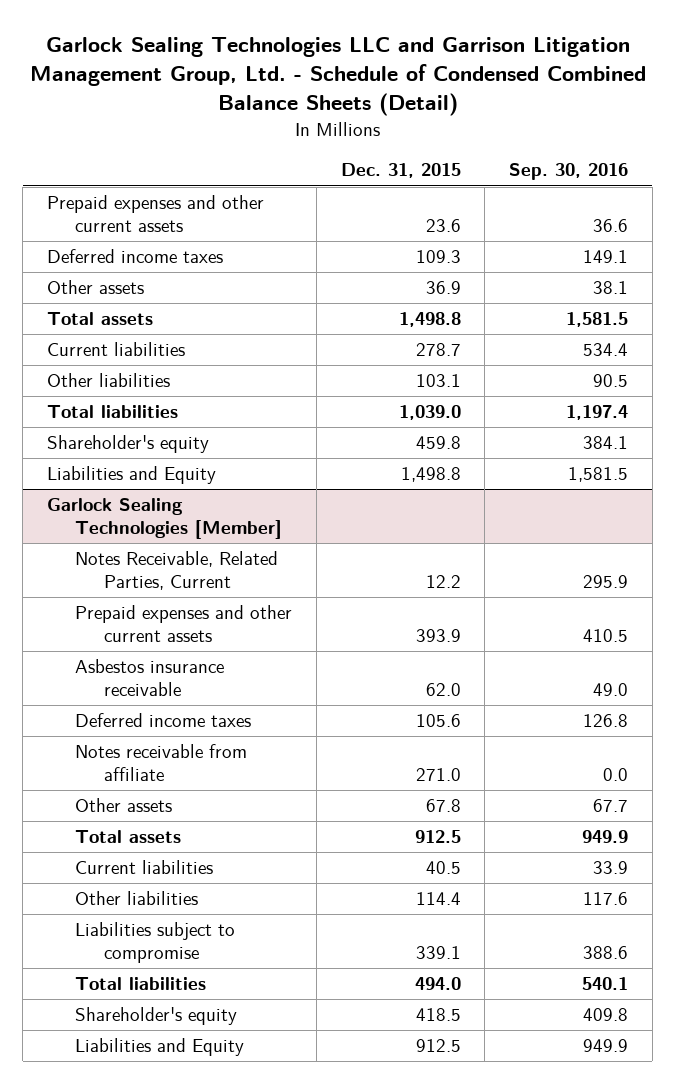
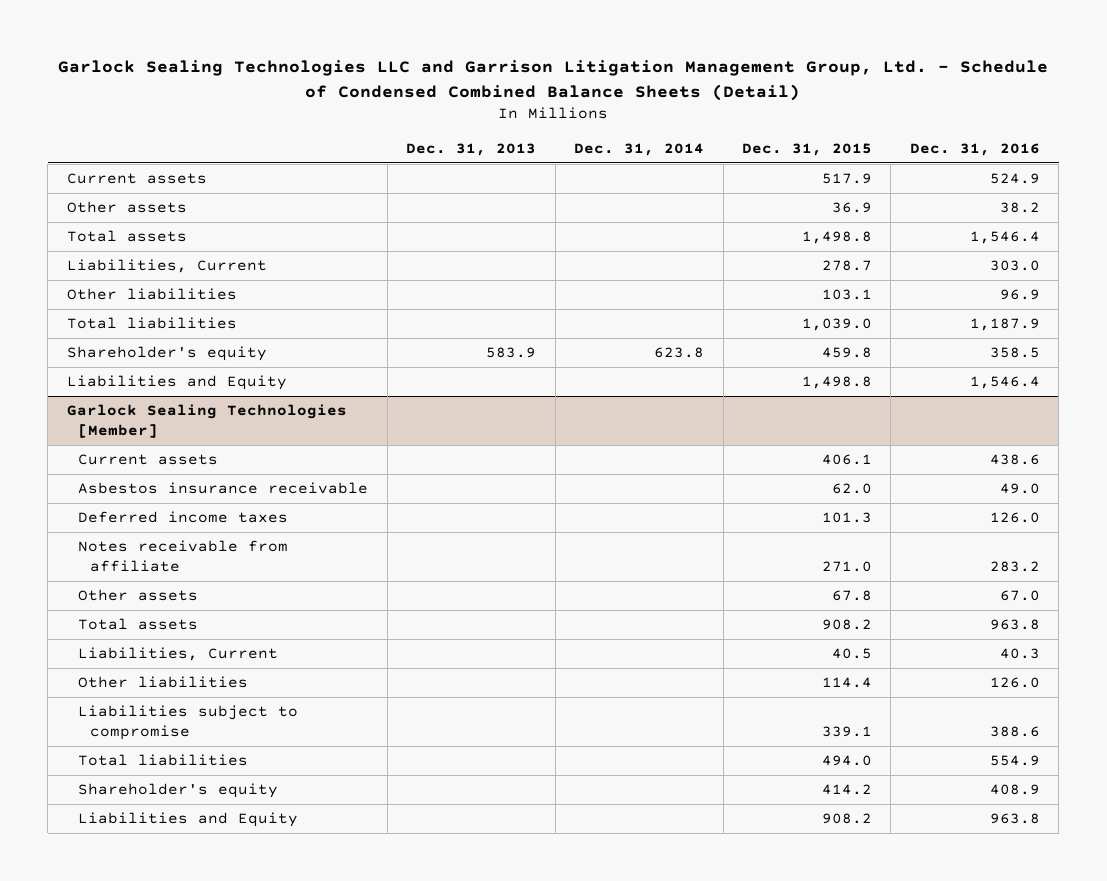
- | Dec. 31, 2015 | Sep. 30, 2016
+ | Dec. 31, 2013 | Dec. 31, 2014 | Dec. 31, 2015 | Dec. 31, 2016
- Prepaid expenses and other current assets | 23.6 | 36.6
- Deferred income taxes | 109.3 | 149.1
+ Current assets | | | 517.9 | 524.9
- Current liabilities | 278.7 | 534.4
+ Liabilities, Current | | | 278.7 | 303.0
@ Garlock Sealing Technologies [Member]
- Notes Receivable, Related Parties, Current | 12.2 | 295.9
- Prepaid expenses and other current assets | 393.9 | 410.5
+ Current assets | | | 406.1 | 438.6
- Deferred income taxes | 105.6 | 126.8
+ Deferred income taxes | | | 101.3 | 126.0
- Total assets | 912.5 | 949.9
- Current liabilities | 40.5 | 33.9
+ Total assets | | | 908.2 | 963.8
+ Liabilities, Current | | | 40.5 | 40.3
- Shareholder's equity | 418.5 | 409.8
- Liabilities and Equity | 912.5 | 949.9
+ Shareholder's equity | | | 414.2 | 408.9
+ Liabilities and Equity | | | 908.2 | 963.8

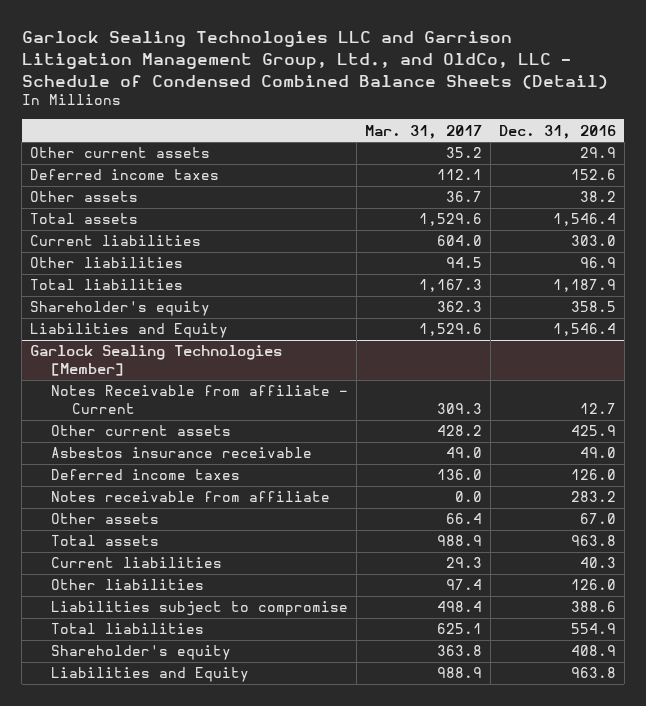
- Garlock Sealing Technologies LLC and Garrison Litigation Management Group, Ltd. - Schedule of Condensed Combined Balance Sheets (Detail)
+ Garlock Sealing Technologies LLC and Garrison Litigation Management Group, Ltd., and OldCo, LLC - Schedule of Condensed Combined Balance Sheets (Detail)
- | Dec. 31, 2013 | Dec. 31, 2014 | Dec. 31, 2015 | Dec. 31, 2016
+ | Mar. 31, 2017 | Dec. 31, 2016
- Current assets | | | 517.9 | 524.9
+ Other current assets | 35.2 | 29.9
+ Deferred income taxes | 112.1 | 152.6
- Liabilities, Current | | | 278.7 | 303.0
+ Current liabilities | 604.0 | 303.0
@ Garlock Sealing Technologies [Member]
- Current assets | | | 406.1 | 438.6
+ Notes Receivable from affiliate - Current | 309.3 | 12.7
+ Other current assets | 428.2 | 425.9
- Liabilities, Current | | | 40.5 | 40.3
+ Current liabilities | 29.3 | 40.3

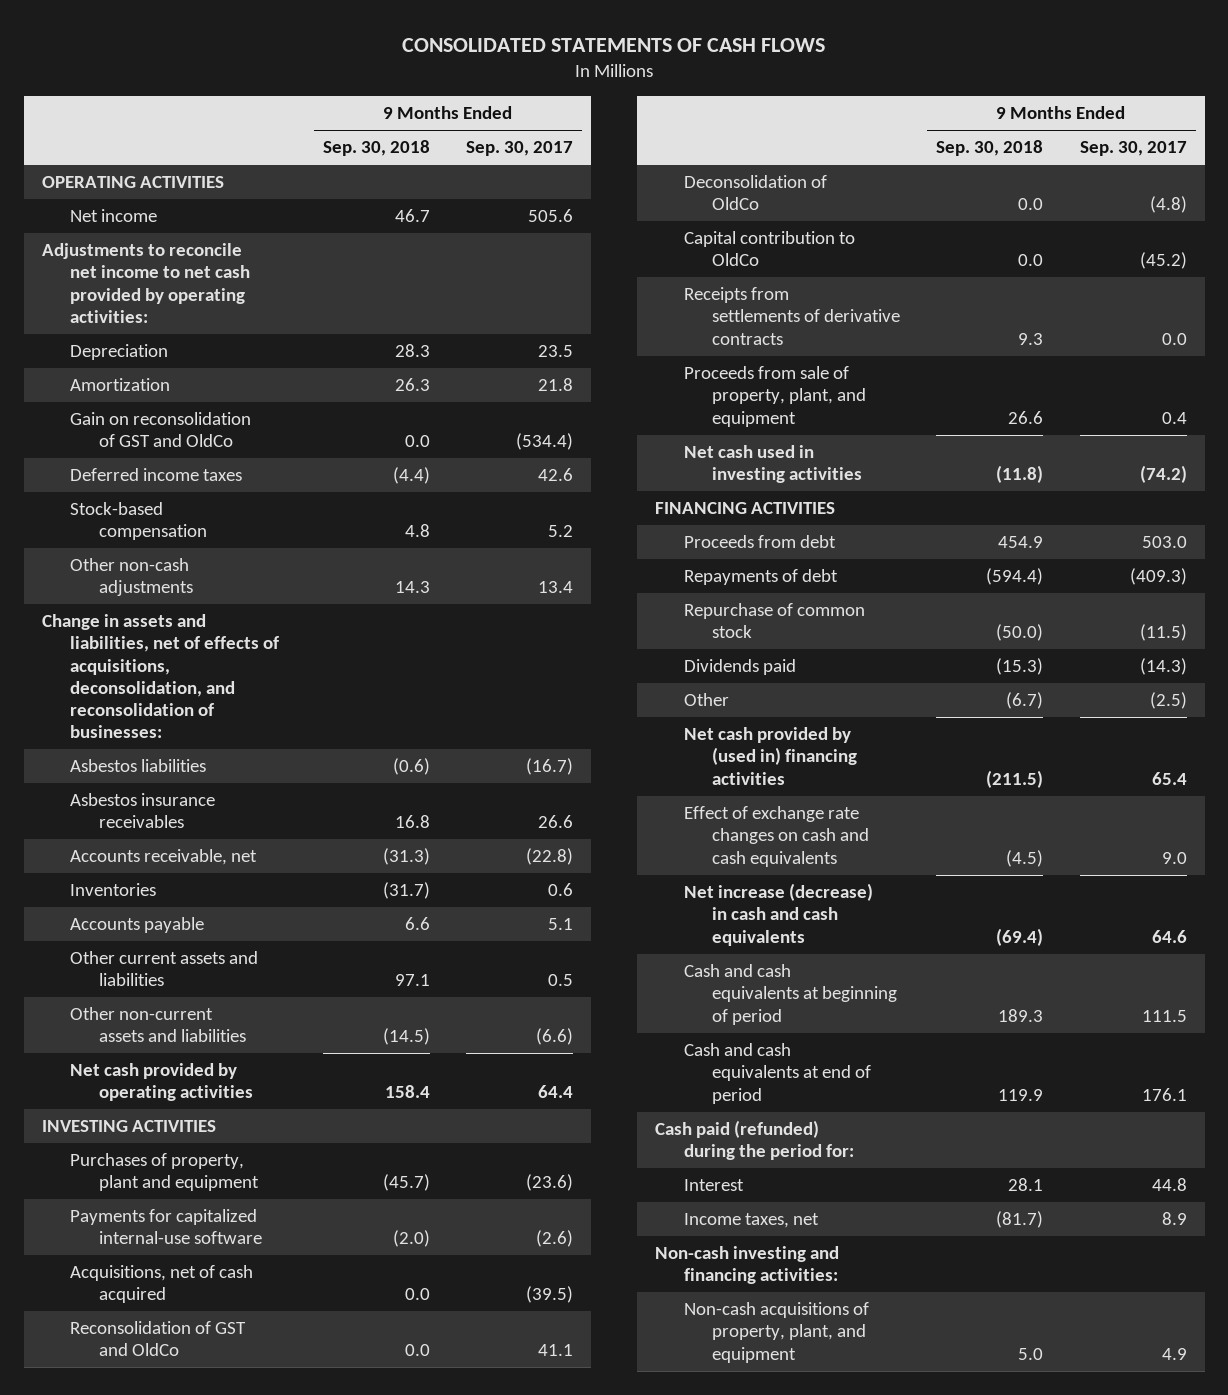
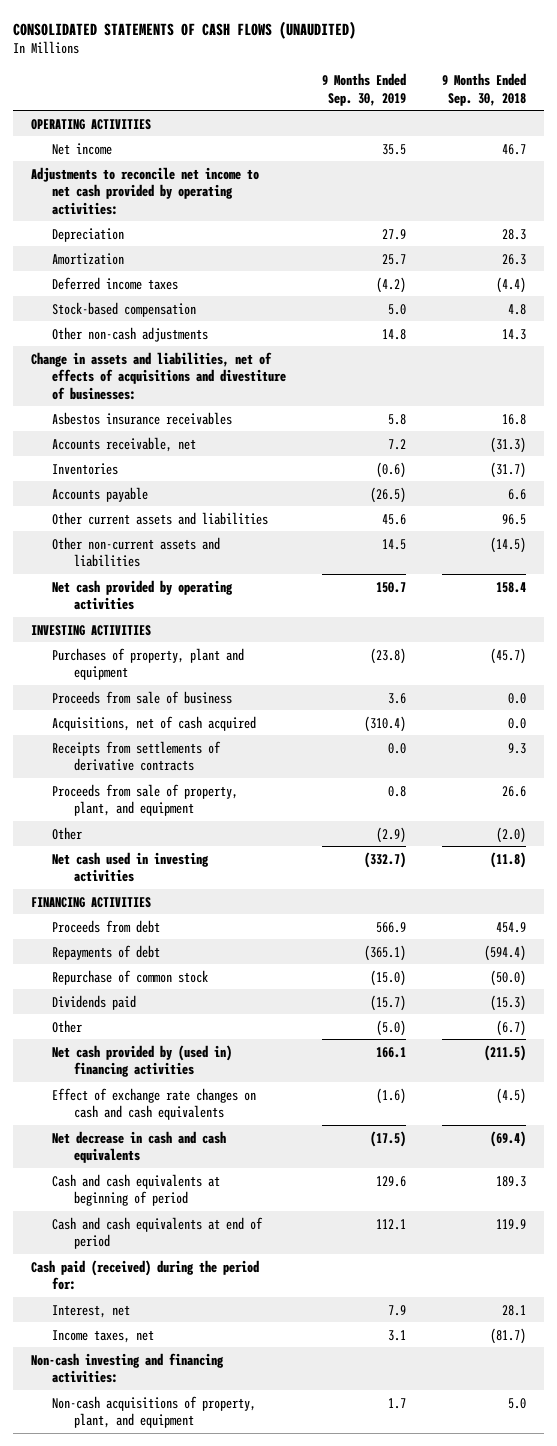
- CONSOLIDATED STATEMENTS OF CASH FLOWS
+ CONSOLIDATED STATEMENTS OF CASH FLOWS (UNAUDITED)
- | 9 Months Ended Sep. 30, 2018 | 9 Months Ended Sep. 30, 2017
+ | 9 Months Ended Sep. 30, 2019 | 9 Months Ended Sep. 30, 2018
- Gain on reconsolidation of GST and OldCo | 0.0 | (534.4)
- Change in assets and liabilities, net of effects of acquisitions, deconsolidation, and reconsolidation of businesses:
- Asbestos liabilities | (0.6) | (16.7)
+ Change in assets and liabilities, net of effects of acquisitions and divestiture of businesses:
- Other current assets and liabilities | 97.1 | 0.5
+ Other current assets and liabilities | 45.6 | 96.5
- Payments for capitalized internal-use software | (2.0) | (2.6)
+ Proceeds from sale of business | 3.6 | 0.0
- Reconsolidation of GST and OldCo | 0.0 | 41.1
- Deconsolidation of OldCo | 0.0 | (4.8)
- Capital contribution to OldCo | 0.0 | (45.2)
+ Other | (2.9) | (2.0)
- Net increase (decrease) in cash and cash equivalents | (69.4) | 64.6
+ Net decrease in cash and cash equivalents | (17.5) | (69.4)
- Cash paid (refunded) during the period for:
- Interest | 28.1 | 44.8
+ Cash paid (received) during the period for:
+ Interest, net | 7.9 | 28.1

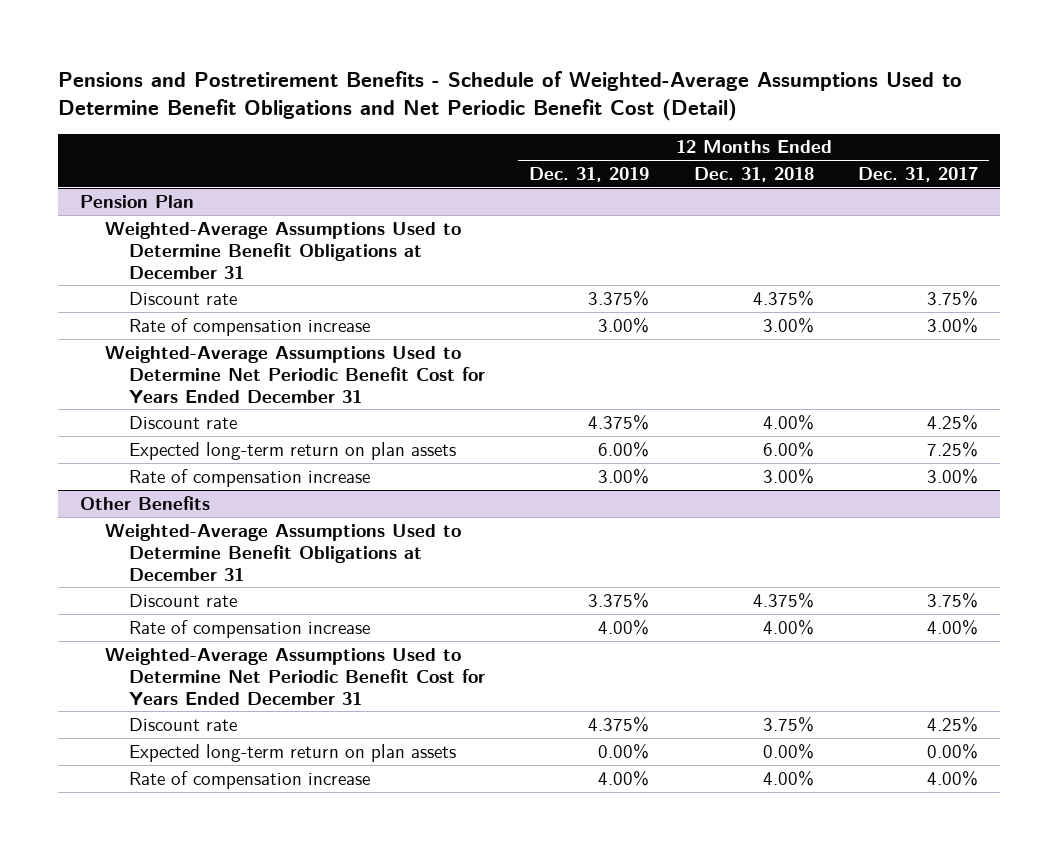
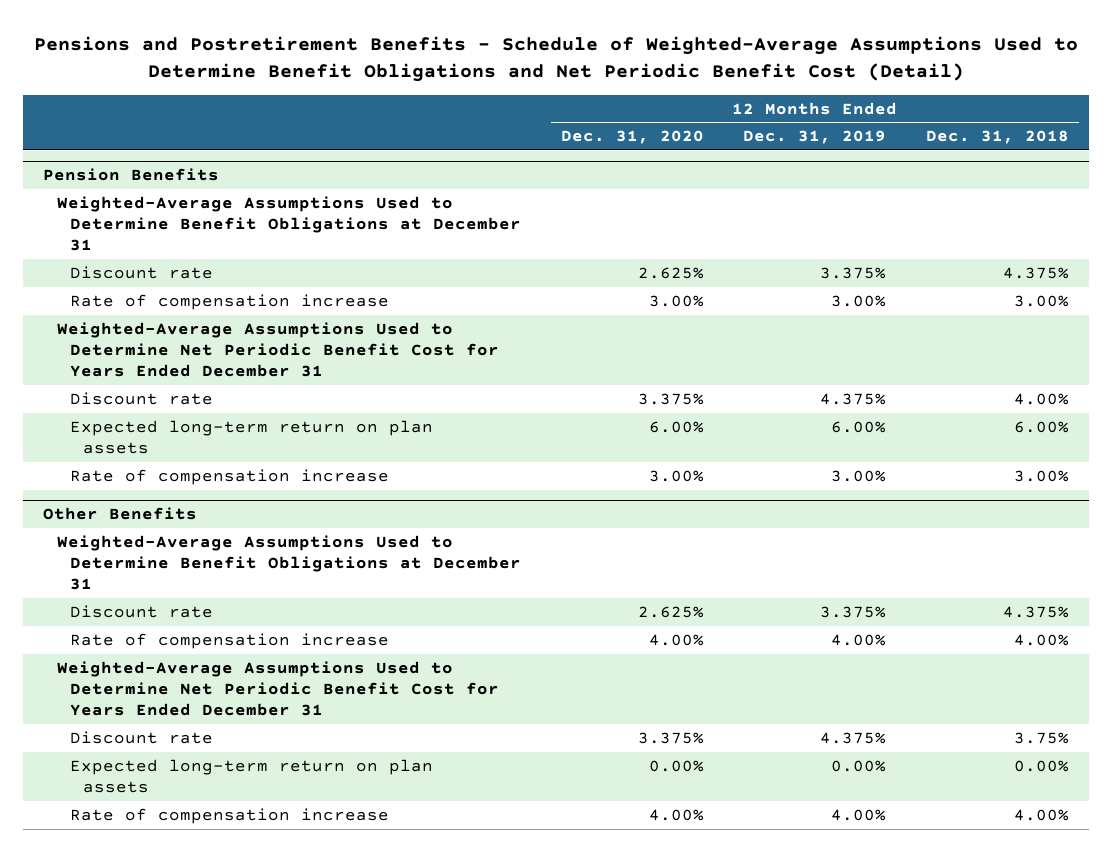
- | 12 Months Ended Dec. 31, 2019 | 12 Months Ended Dec. 31, 2018 | 12 Months Ended Dec. 31, 2017
+ | 12 Months Ended Dec. 31, 2020 | 12 Months Ended Dec. 31, 2019 | 12 Months Ended Dec. 31, 2018
- Pension Plan
+ Pension Benefits

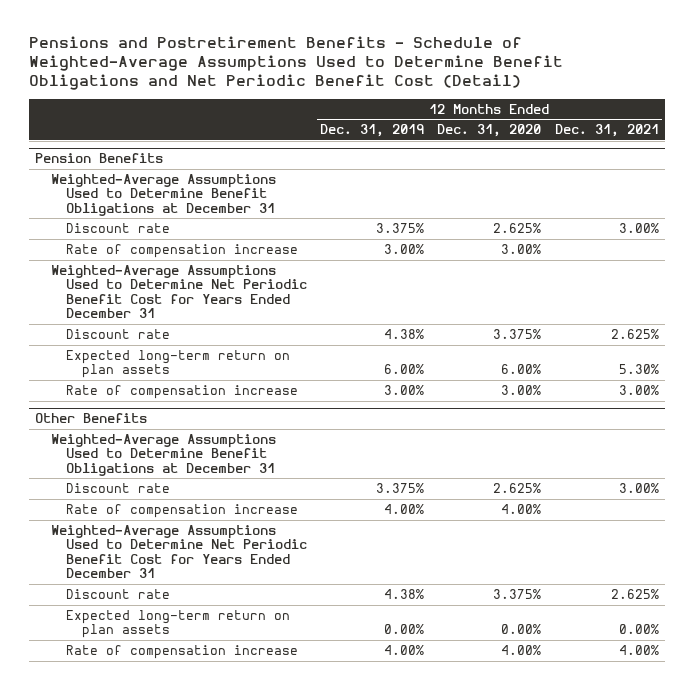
- | 12 Months Ended Dec. 31, 2020 | 12 Months Ended Dec. 31, 2019 | 12 Months Ended Dec. 31, 2018
+ | 12 Months Ended Dec. 31, 2019 | 12 Months Ended Dec. 31, 2020 | 12 Months Ended Dec. 31, 2021
@ Pension Benefits
- Discount rate | 3.375% | 4.375% | 4.00%
+ Discount rate | 4.38% | 3.375% | 2.625%
@ Other Benefits
- Discount rate | 3.375% | 4.375% | 3.75%
+ Discount rate | 4.38% | 3.375% | 2.625%

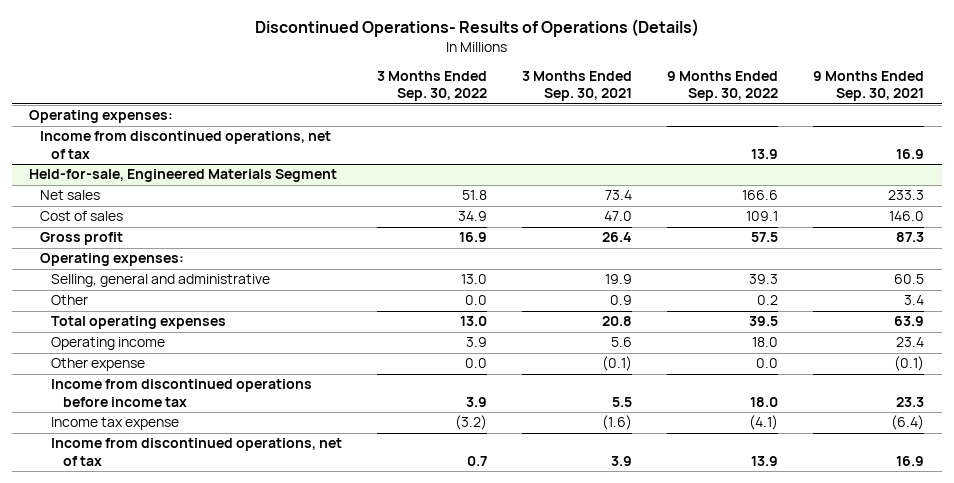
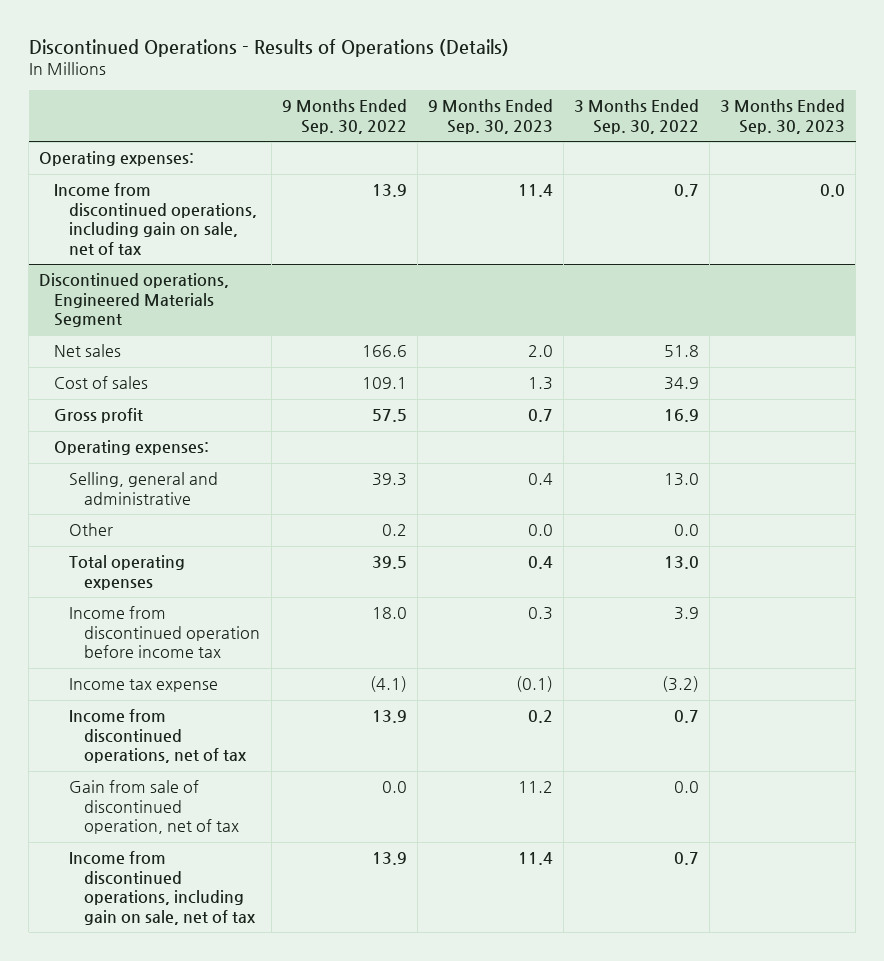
- Discontinued Operations- Results of Operations (Details)
+ Discontinued Operations - Results of Operations (Details)
- | 3 Months Ended Sep. 30, 2022 | 3 Months Ended Sep. 30, 2021 | 9 Months Ended Sep. 30, 2022 | 9 Months Ended Sep. 30, 2021
+ | 9 Months Ended Sep. 30, 2022 | 9 Months Ended Sep. 30, 2023 | 3 Months Ended Sep. 30, 2022 | 3 Months Ended Sep. 30, 2023
- Income from discontinued operations, net of tax | | | 13.9 | 16.9
- Held-for-sale, Engineered Materials Segment
+ Income from discontinued operations, including gain on sale, net of tax | 13.9 | 11.4 | 0.7 | 0.0
+ Discontinued operations, Engineered Materials Segment
- Operating income | 3.9 | 5.6 | 18.0 | 23.4
- Other expense | 0.0 | (0.1) | 0.0 | (0.1)
- Income from discontinued operations before income tax | 3.9 | 5.5 | 18.0 | 23.3
+ Income from discontinued operation before income tax | 18.0 | 0.3 | 3.9 |
+ Gain from sale of discontinued operation, net of tax | 0.0 | 11.2 | 0.0 |
+ Income from discontinued operations, including gain on sale, net of tax | 13.9 | 11.4 | 0.7 |

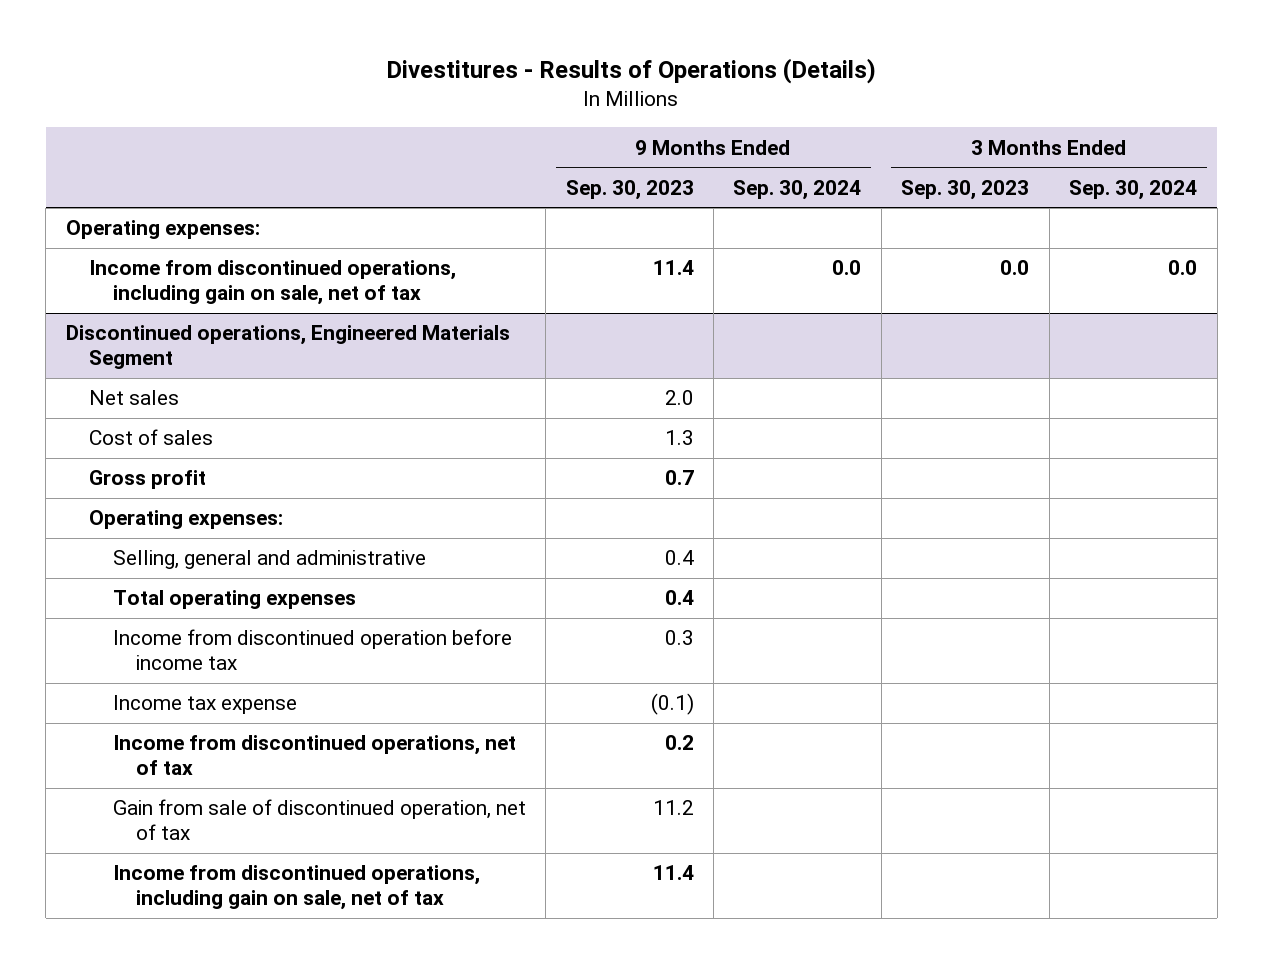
- Discontinued Operations - Results of Operations (Details)
+ Divestitures - Results of Operations (Details)
- | 9 Months Ended Sep. 30, 2022 | 9 Months Ended Sep. 30, 2023 | 3 Months Ended Sep. 30, 2022 | 3 Months Ended Sep. 30, 2023
+ | 9 Months Ended Sep. 30, 2023 | 9 Months Ended Sep. 30, 2024 | 3 Months Ended Sep. 30, 2023 | 3 Months Ended Sep. 30, 2024
@ Discontinued operations, Engineered Materials Segment
- Other | 0.2 | 0.0 | 0.0 |

